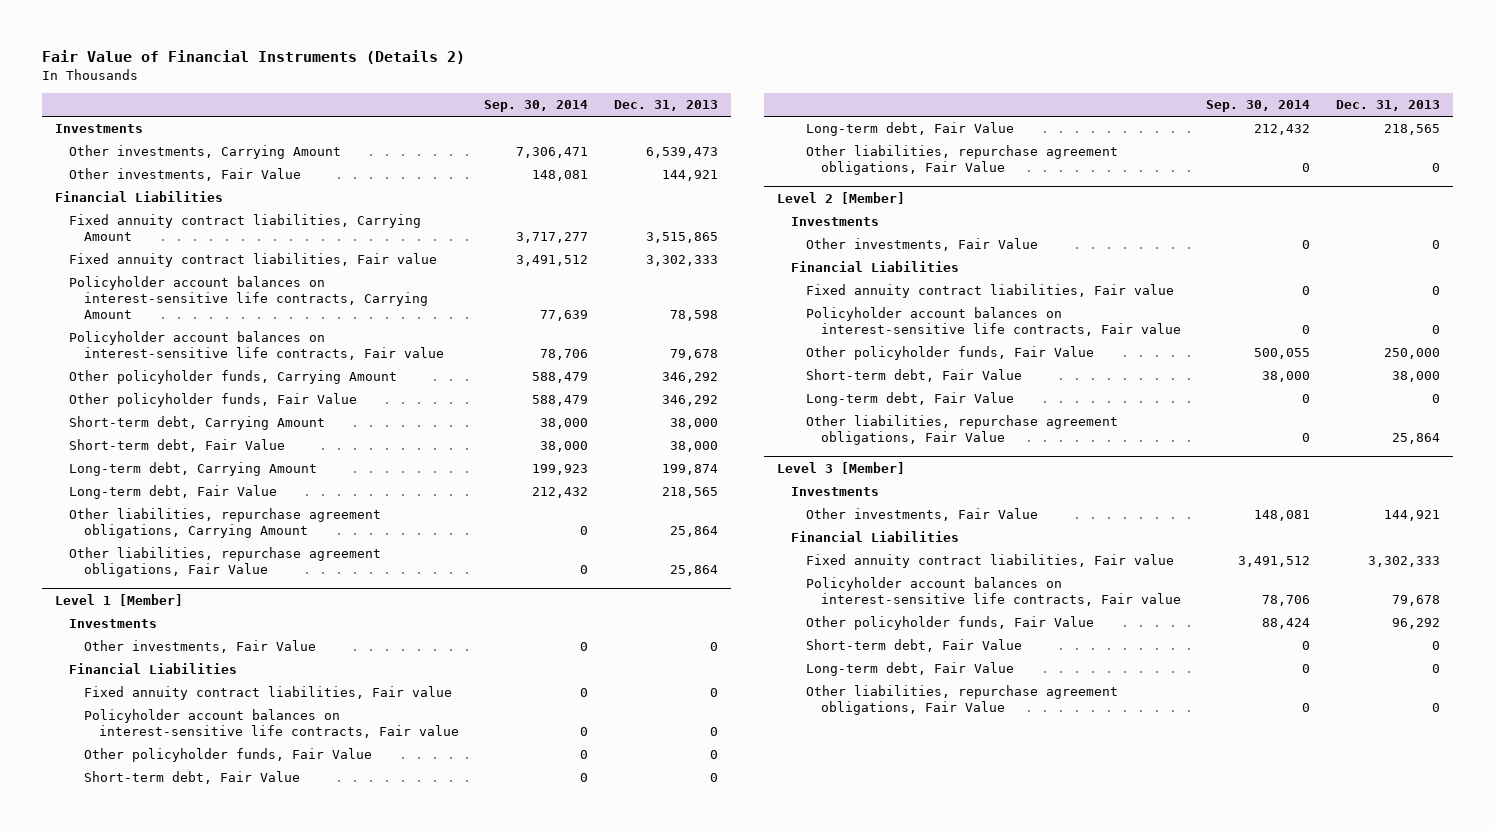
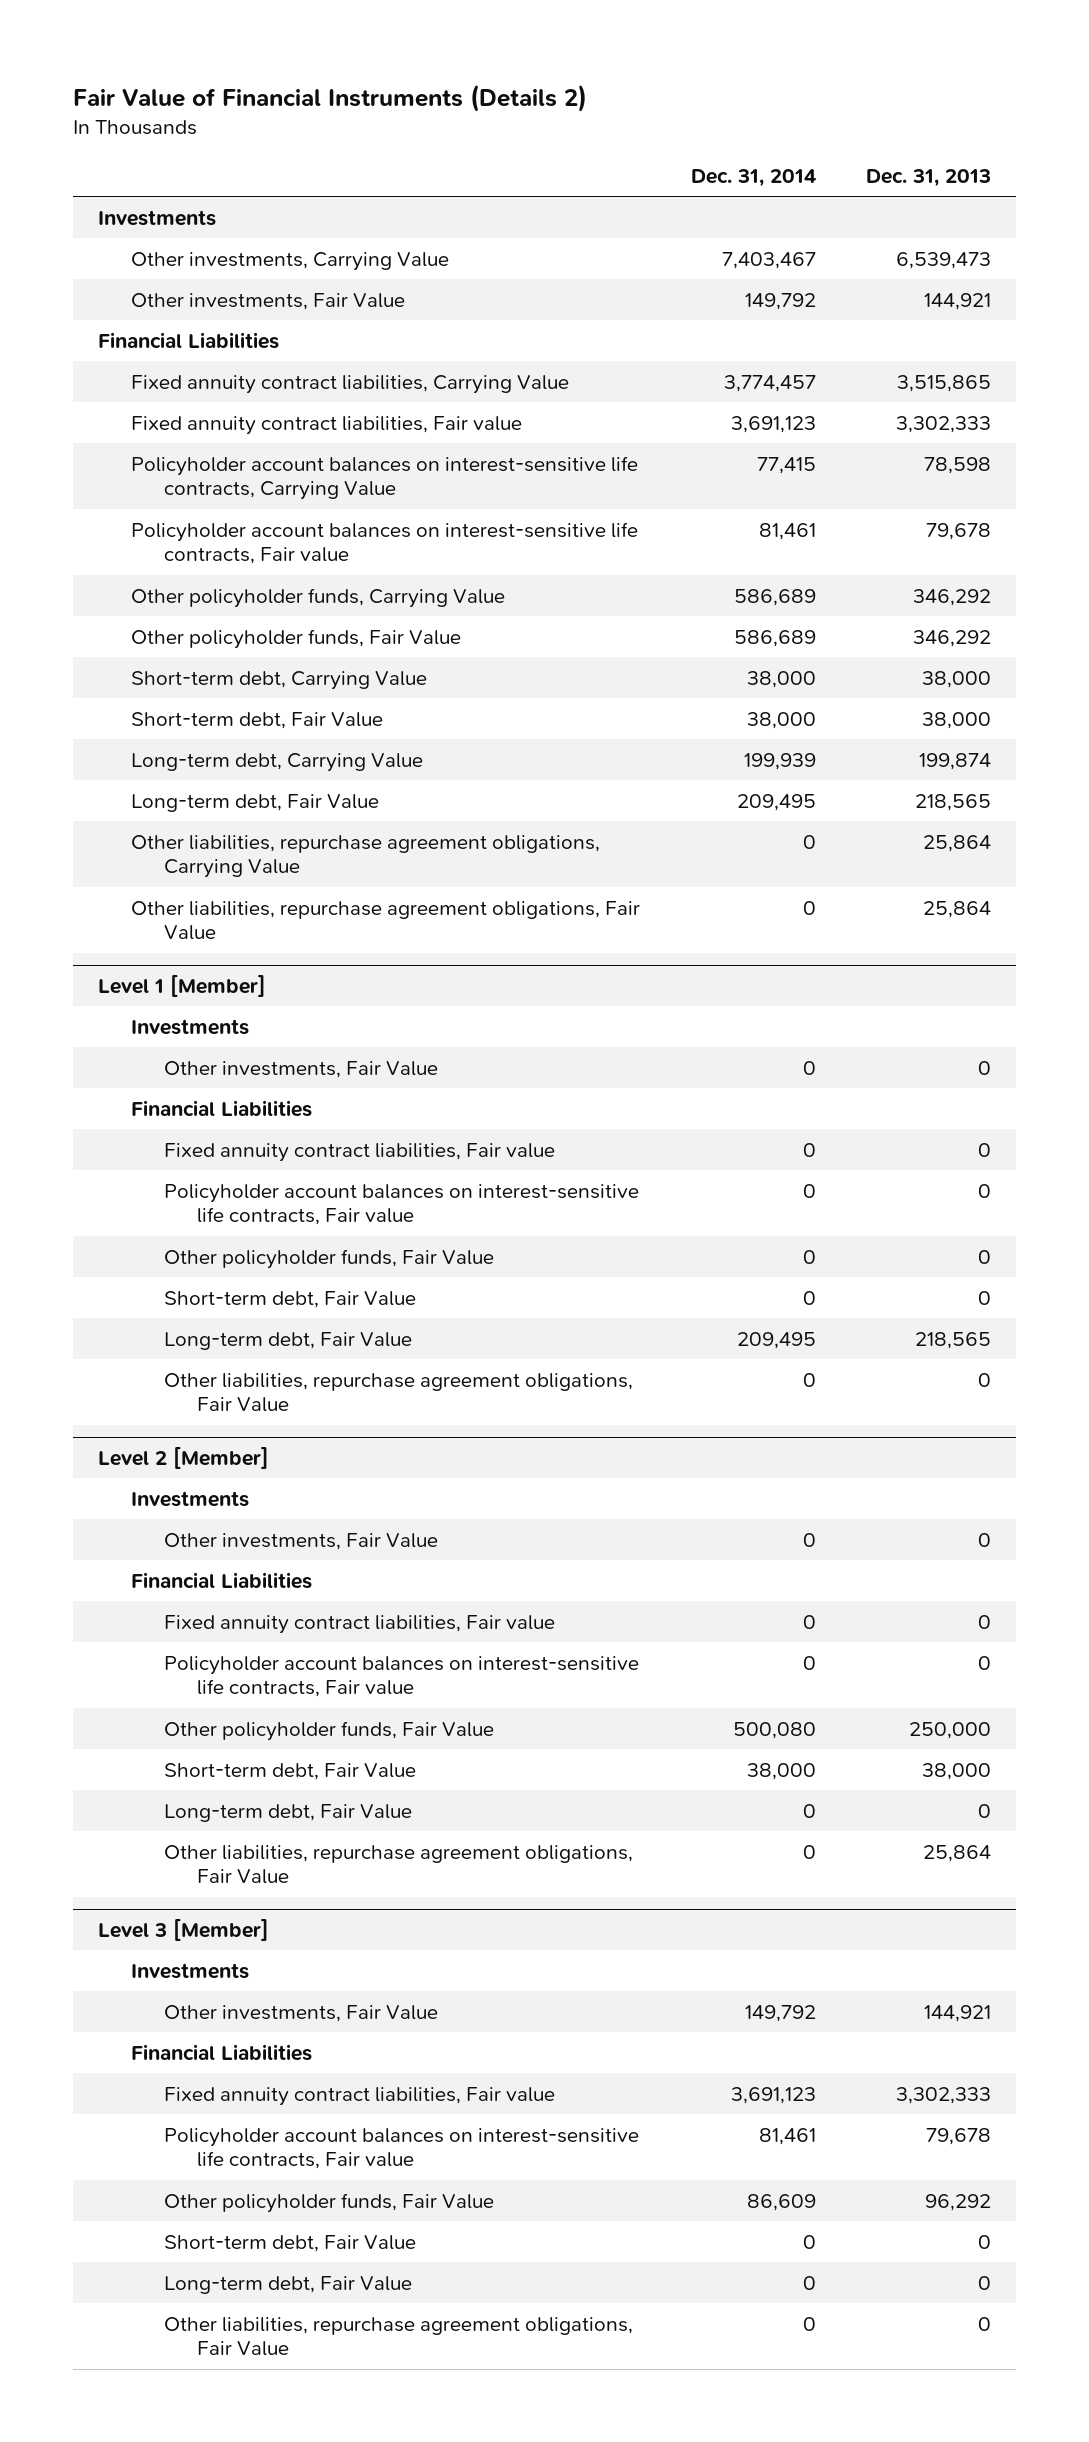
- | Sep. 30, 2014 | Dec. 31, 2013
+ | Dec. 31, 2014 | Dec. 31, 2013
- Other investments, Carrying Amount | 7,306,471 | 6,539,473
+ Other investments, Carrying Value | 7,403,467 | 6,539,473
- Fixed annuity contract liabilities, Carrying Amount | 3,717,277 | 3,515,865
+ Fixed annuity contract liabilities, Carrying Value | 3,774,457 | 3,515,865
- Policyholder account balances on interest-sensitive life contracts, Carrying Amount | 77,639 | 78,598
+ Policyholder account balances on interest-sensitive life contracts, Carrying Value | 77,415 | 78,598
- Other policyholder funds, Carrying Amount | 588,479 | 346,292
+ Other policyholder funds, Carrying Value | 586,689 | 346,292
- Short-term debt, Carrying Amount | 38,000 | 38,000
+ Short-term debt, Carrying Value | 38,000 | 38,000
- Long-term debt, Carrying Amount | 199,923 | 199,874
+ Long-term debt, Carrying Value | 199,939 | 199,874
- Other liabilities, repurchase agreement obligations, Carrying Amount | 0 | 25,864
+ Other liabilities, repurchase agreement obligations, Carrying Value | 0 | 25,864

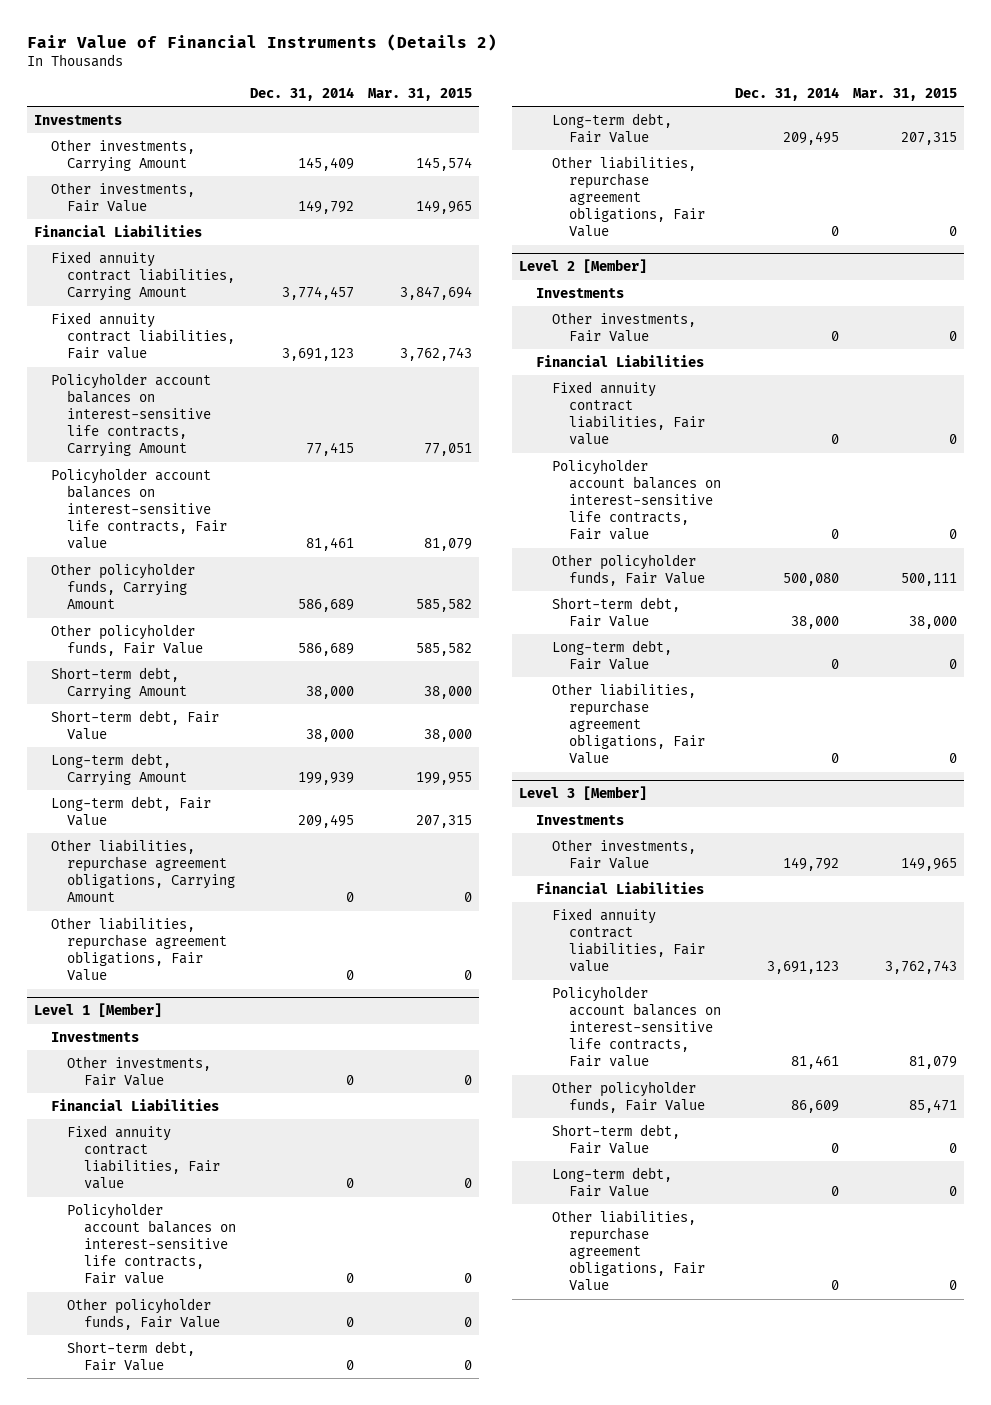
- | Dec. 31, 2014 | Dec. 31, 2013
+ | Dec. 31, 2014 | Mar. 31, 2015
- Other investments, Carrying Value | 7,403,467 | 6,539,473
+ Other investments, Carrying Amount | 145,409 | 145,574
- Fixed annuity contract liabilities, Carrying Value | 3,774,457 | 3,515,865
+ Fixed annuity contract liabilities, Carrying Amount | 3,774,457 | 3,847,694
- Policyholder account balances on interest-sensitive life contracts, Carrying Value | 77,415 | 78,598
+ Policyholder account balances on interest-sensitive life contracts, Carrying Amount | 77,415 | 77,051
- Other policyholder funds, Carrying Value | 586,689 | 346,292
+ Other policyholder funds, Carrying Amount | 586,689 | 585,582
- Short-term debt, Carrying Value | 38,000 | 38,000
+ Short-term debt, Carrying Amount | 38,000 | 38,000
- Long-term debt, Carrying Value | 199,939 | 199,874
+ Long-term debt, Carrying Amount | 199,939 | 199,955
- Other liabilities, repurchase agreement obligations, Carrying Value | 0 | 25,864
+ Other liabilities, repurchase agreement obligations, Carrying Amount | 0 | 0

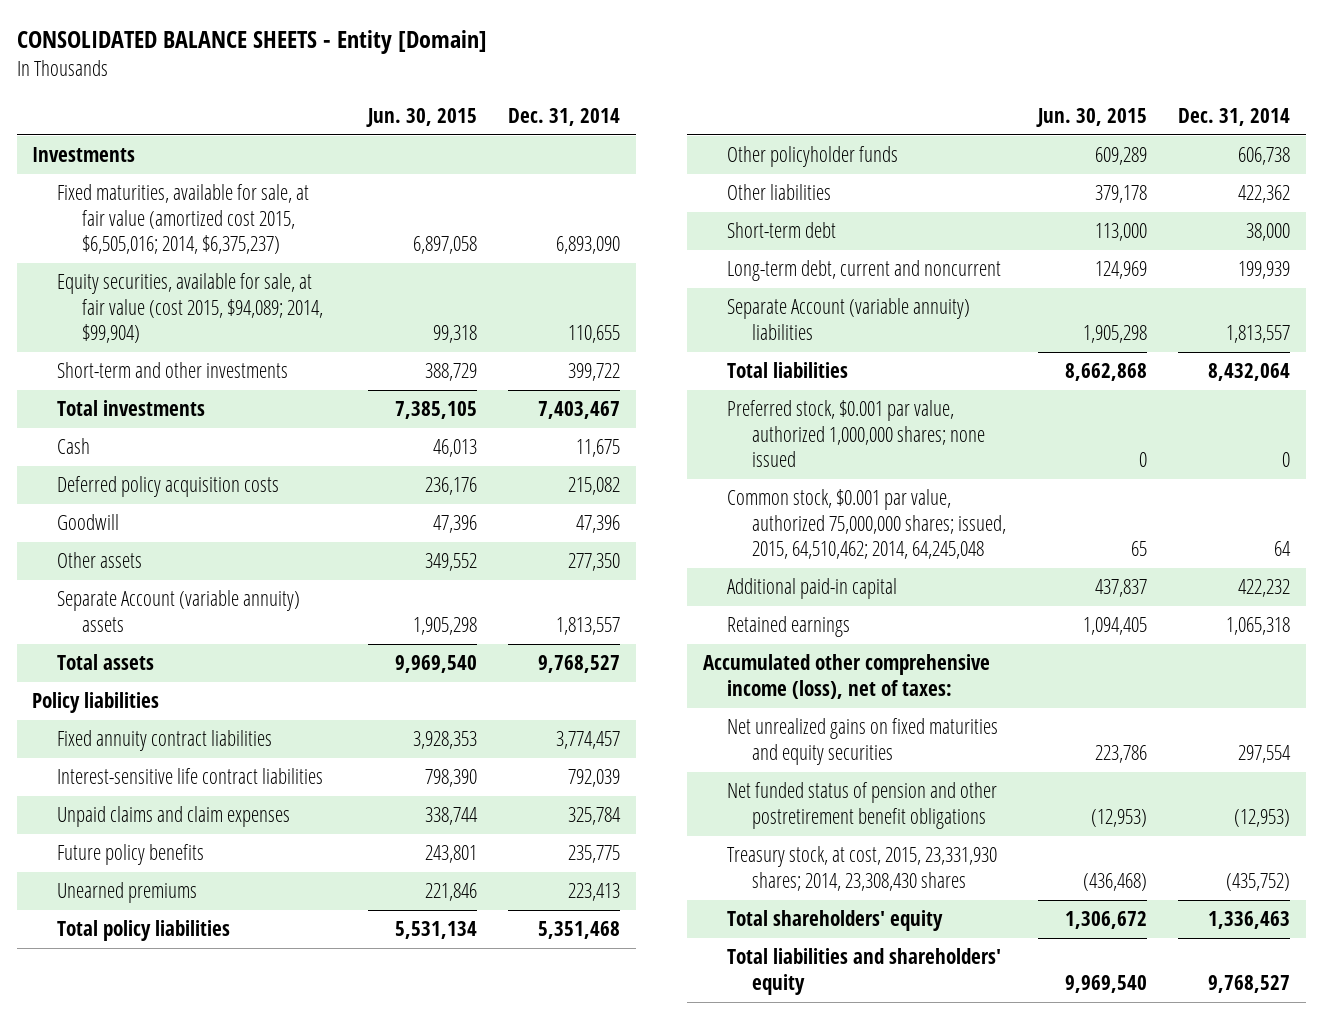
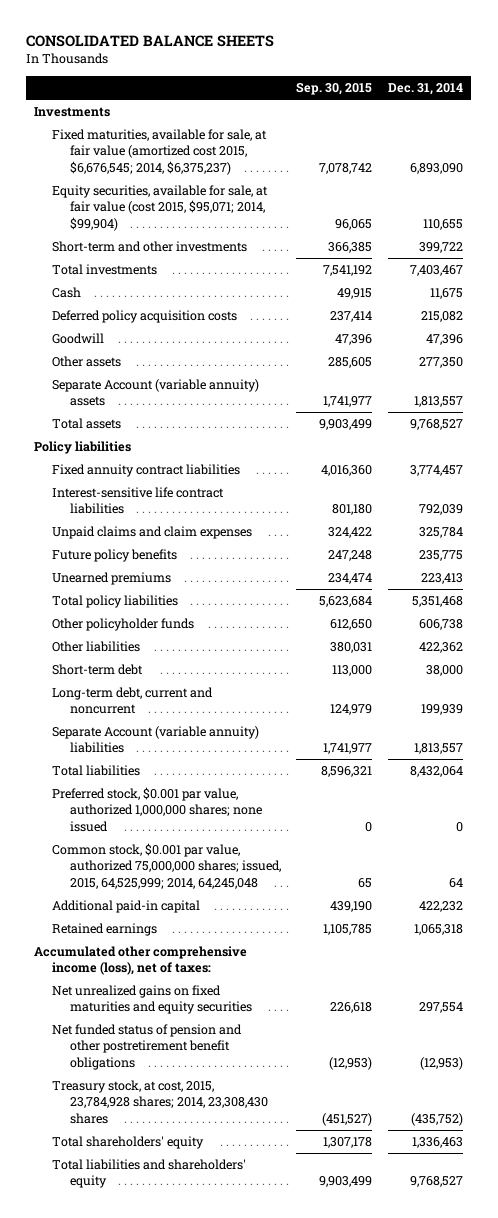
- CONSOLIDATED BALANCE SHEETS - Entity [Domain]
+ CONSOLIDATED BALANCE SHEETS
- | Jun. 30, 2015 | Dec. 31, 2014
+ | Sep. 30, 2015 | Dec. 31, 2014
- Fixed maturities, available for sale, at fair value (amortized cost 2015, $6,505,016; 2014, $6,375,237) | 6,897,058 | 6,893,090
- Equity securities, available for sale, at fair value (cost 2015, $94,089; 2014, $99,904) | 99,318 | 110,655
+ Fixed maturities, available for sale, at fair value (amortized cost 2015, $6,676,545; 2014, $6,375,237) | 7,078,742 | 6,893,090
+ Equity securities, available for sale, at fair value (cost 2015, $95,071; 2014, $99,904) | 96,065 | 110,655
- Common stock, $0.001 par value, authorized 75,000,000 shares; issued, 2015, 64,510,462; 2014, 64,245,048 | 65 | 64
+ Common stock, $0.001 par value, authorized 75,000,000 shares; issued, 2015, 64,525,999; 2014, 64,245,048 | 65 | 64
- Treasury stock, at cost, 2015, 23,331,930 shares; 2014, 23,308,430 shares | (436,468) | (435,752)
+ Treasury stock, at cost, 2015, 23,784,928 shares; 2014, 23,308,430 shares | (451,527) | (435,752)

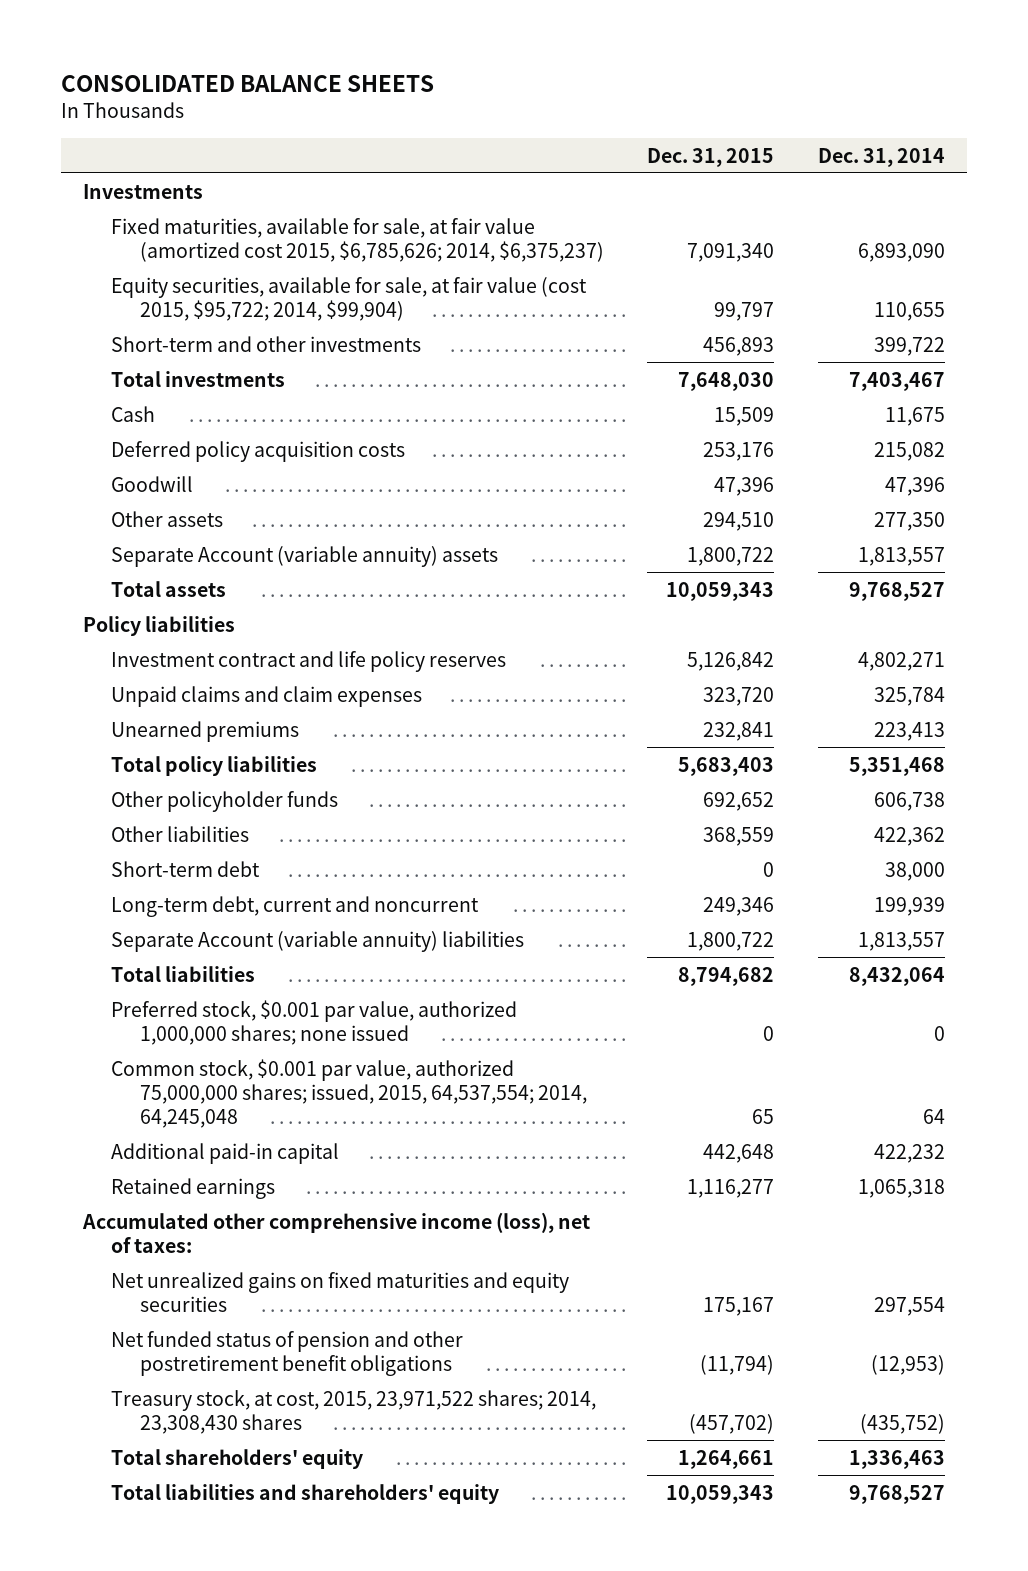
- | Sep. 30, 2015 | Dec. 31, 2014
+ | Dec. 31, 2015 | Dec. 31, 2014
- Fixed maturities, available for sale, at fair value (amortized cost 2015, $6,676,545; 2014, $6,375,237) | 7,078,742 | 6,893,090
- Equity securities, available for sale, at fair value (cost 2015, $95,071; 2014, $99,904) | 96,065 | 110,655
+ Fixed maturities, available for sale, at fair value (amortized cost 2015, $6,785,626; 2014, $6,375,237) | 7,091,340 | 6,893,090
+ Equity securities, available for sale, at fair value (cost 2015, $95,722; 2014, $99,904) | 99,797 | 110,655
- Fixed annuity contract liabilities | 4,016,360 | 3,774,457
- Interest-sensitive life contract liabilities | 801,180 | 792,039
+ Investment contract and life policy reserves | 5,126,842 | 4,802,271
- Future policy benefits | 247,248 | 235,775
- Common stock, $0.001 par value, authorized 75,000,000 shares; issued, 2015, 64,525,999; 2014, 64,245,048 | 65 | 64
+ Common stock, $0.001 par value, authorized 75,000,000 shares; issued, 2015, 64,537,554; 2014, 64,245,048 | 65 | 64
- Treasury stock, at cost, 2015, 23,784,928 shares; 2014, 23,308,430 shares | (451,527) | (435,752)
+ Treasury stock, at cost, 2015, 23,971,522 shares; 2014, 23,308,430 shares | (457,702) | (435,752)

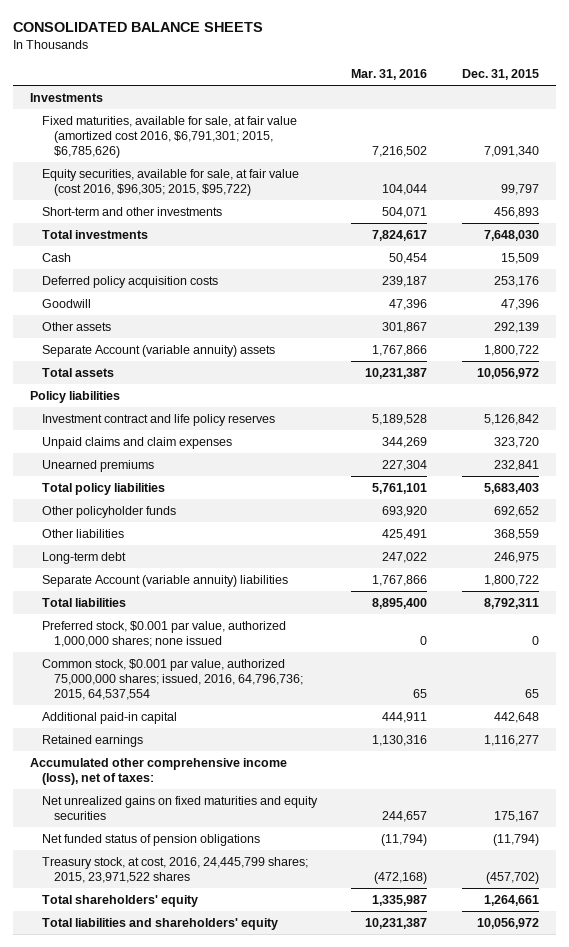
- | Dec. 31, 2015 | Dec. 31, 2014
+ | Mar. 31, 2016 | Dec. 31, 2015
- Fixed maturities, available for sale, at fair value (amortized cost 2015, $6,785,626; 2014, $6,375,237) | 7,091,340 | 6,893,090
- Equity securities, available for sale, at fair value (cost 2015, $95,722; 2014, $99,904) | 99,797 | 110,655
+ Fixed maturities, available for sale, at fair value (amortized cost 2016, $6,791,301; 2015, $6,785,626) | 7,216,502 | 7,091,340
+ Equity securities, available for sale, at fair value (cost 2016, $96,305; 2015, $95,722) | 104,044 | 99,797
- Other assets | 294,510 | 277,350
+ Other assets | 301,867 | 292,139
- Total assets | 10,059,343 | 9,768,527
+ Total assets | 10,231,387 | 10,056,972
- Short-term debt | 0 | 38,000
- Long-term debt, current and noncurrent | 249,346 | 199,939
+ Long-term debt | 247,022 | 246,975
- Total liabilities | 8,794,682 | 8,432,064
+ Total liabilities | 8,895,400 | 8,792,311
- Common stock, $0.001 par value, authorized 75,000,000 shares; issued, 2015, 64,537,554; 2014, 64,245,048 | 65 | 64
+ Common stock, $0.001 par value, authorized 75,000,000 shares; issued, 2016, 64,796,736; 2015, 64,537,554 | 65 | 65
- Net funded status of pension and other postretirement benefit obligations | (11,794) | (12,953)
- Treasury stock, at cost, 2015, 23,971,522 shares; 2014, 23,308,430 shares | (457,702) | (435,752)
+ Net funded status of pension obligations | (11,794) | (11,794)
+ Treasury stock, at cost, 2016, 24,445,799 shares; 2015, 23,971,522 shares | (472,168) | (457,702)
- Total liabilities and shareholders' equity | 10,059,343 | 9,768,527
+ Total liabilities and shareholders' equity | 10,231,387 | 10,056,972

